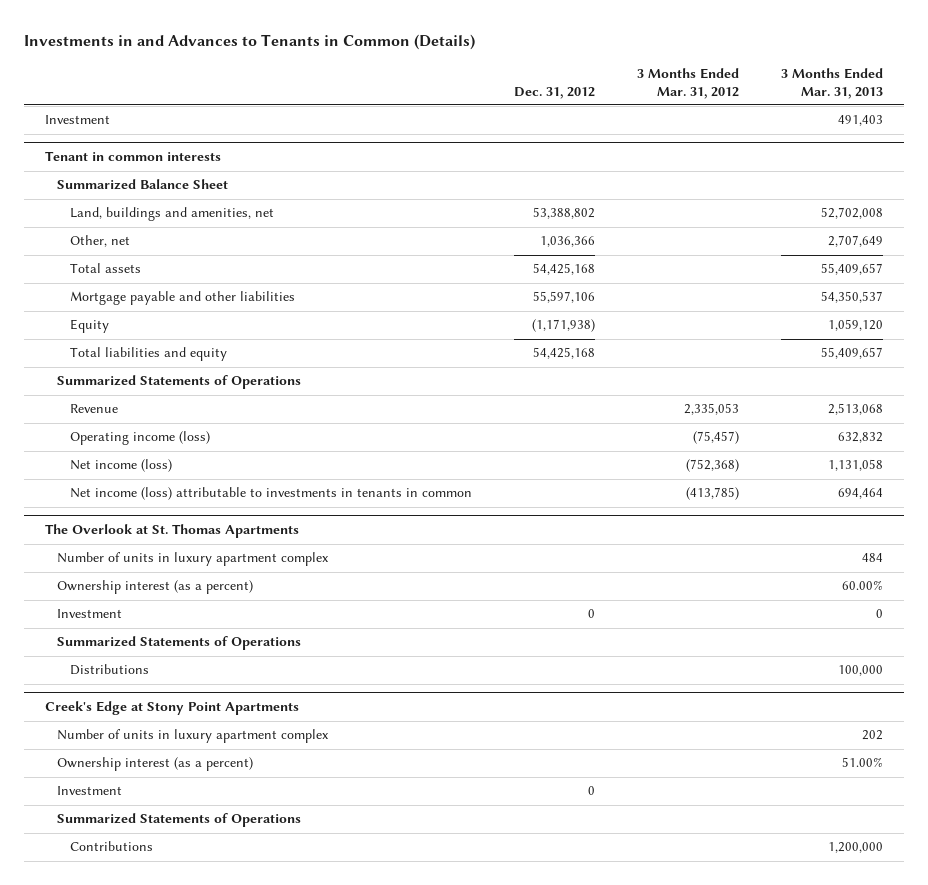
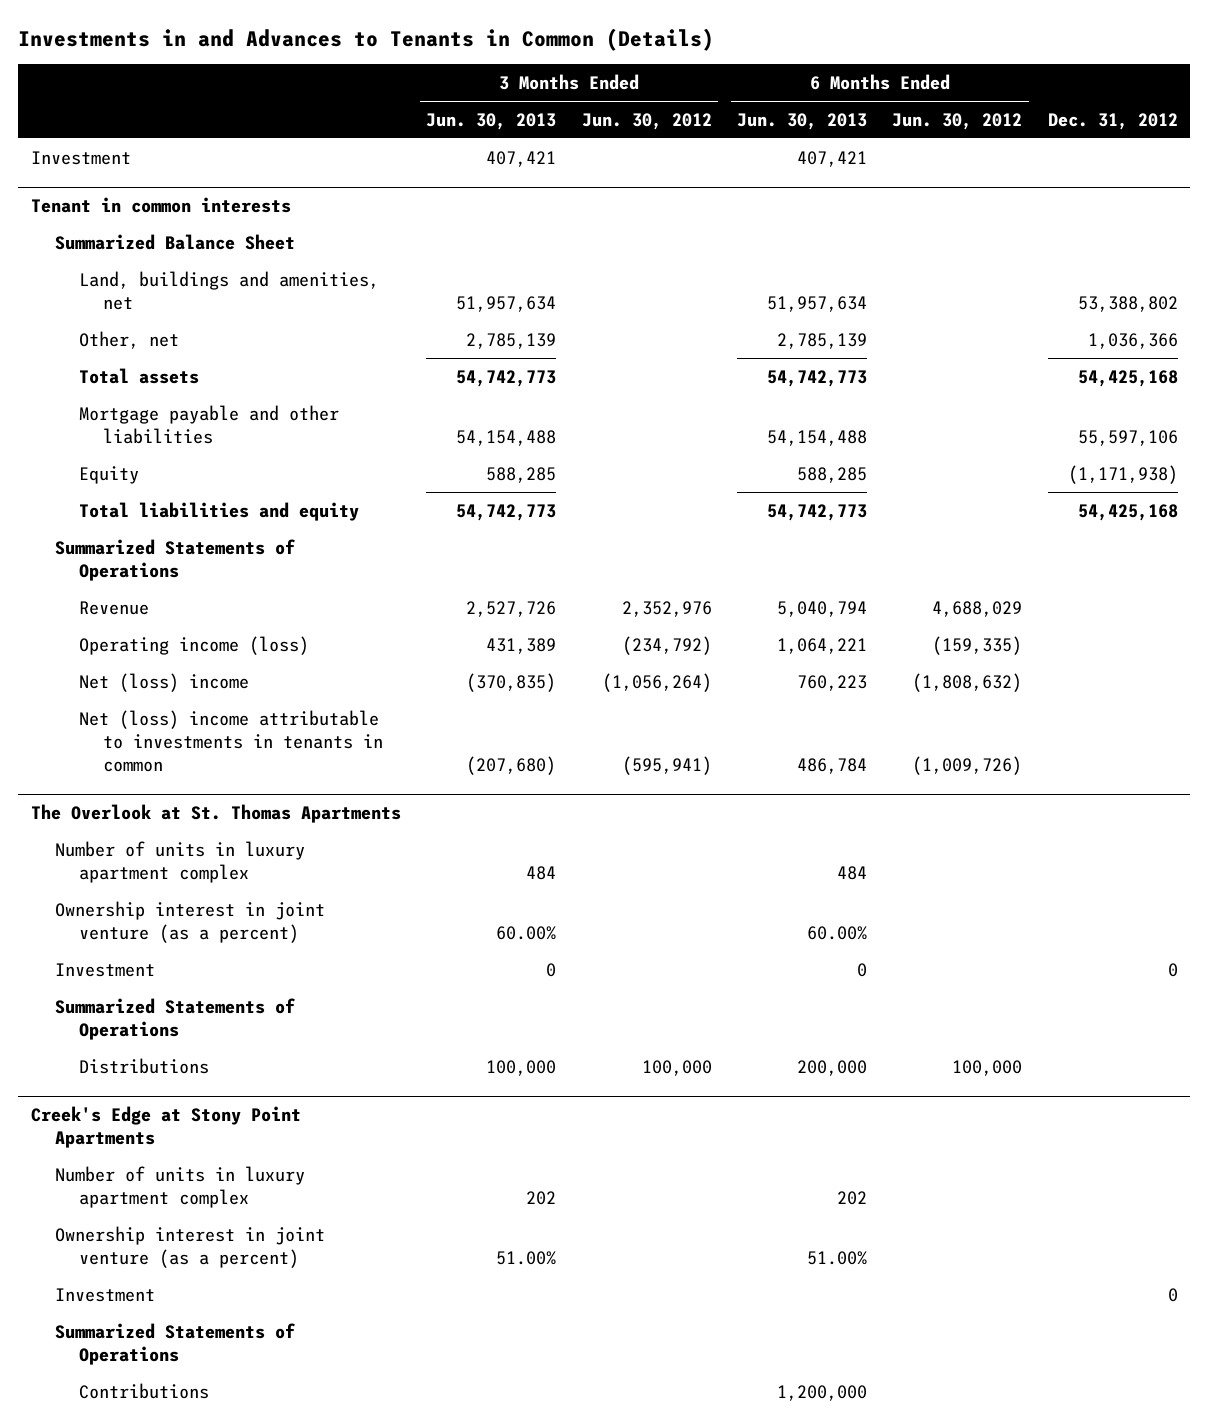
- | Dec. 31, 2012 | 3 Months Ended Mar. 31, 2012 | 3 Months Ended Mar. 31, 2013
+ | 3 Months Ended Jun. 30, 2013 | 3 Months Ended Jun. 30, 2012 | 6 Months Ended Jun. 30, 2013 | 6 Months Ended Jun. 30, 2012 | Dec. 31, 2012
@ Tenant in common interests
- Net income (loss) | | (752,368) | 1,131,058
- Net income (loss) attributable to investments in tenants in common | | (413,785) | 694,464
+ Net (loss) income | (370,835) | (1,056,264) | 760,223 | (1,808,632) |
+ Net (loss) income attributable to investments in tenants in common | (207,680) | (595,941) | 486,784 | (1,009,726) |
@ The Overlook at St. Thomas Apartments
- Ownership interest (as a percent) | | | 60.00%
+ Ownership interest in joint venture (as a percent) | 60.00% | | 60.00% | |
@ Creek's Edge at Stony Point Apartments
- Ownership interest (as a percent) | | | 51.00%
+ Ownership interest in joint venture (as a percent) | 51.00% | | 51.00% | |

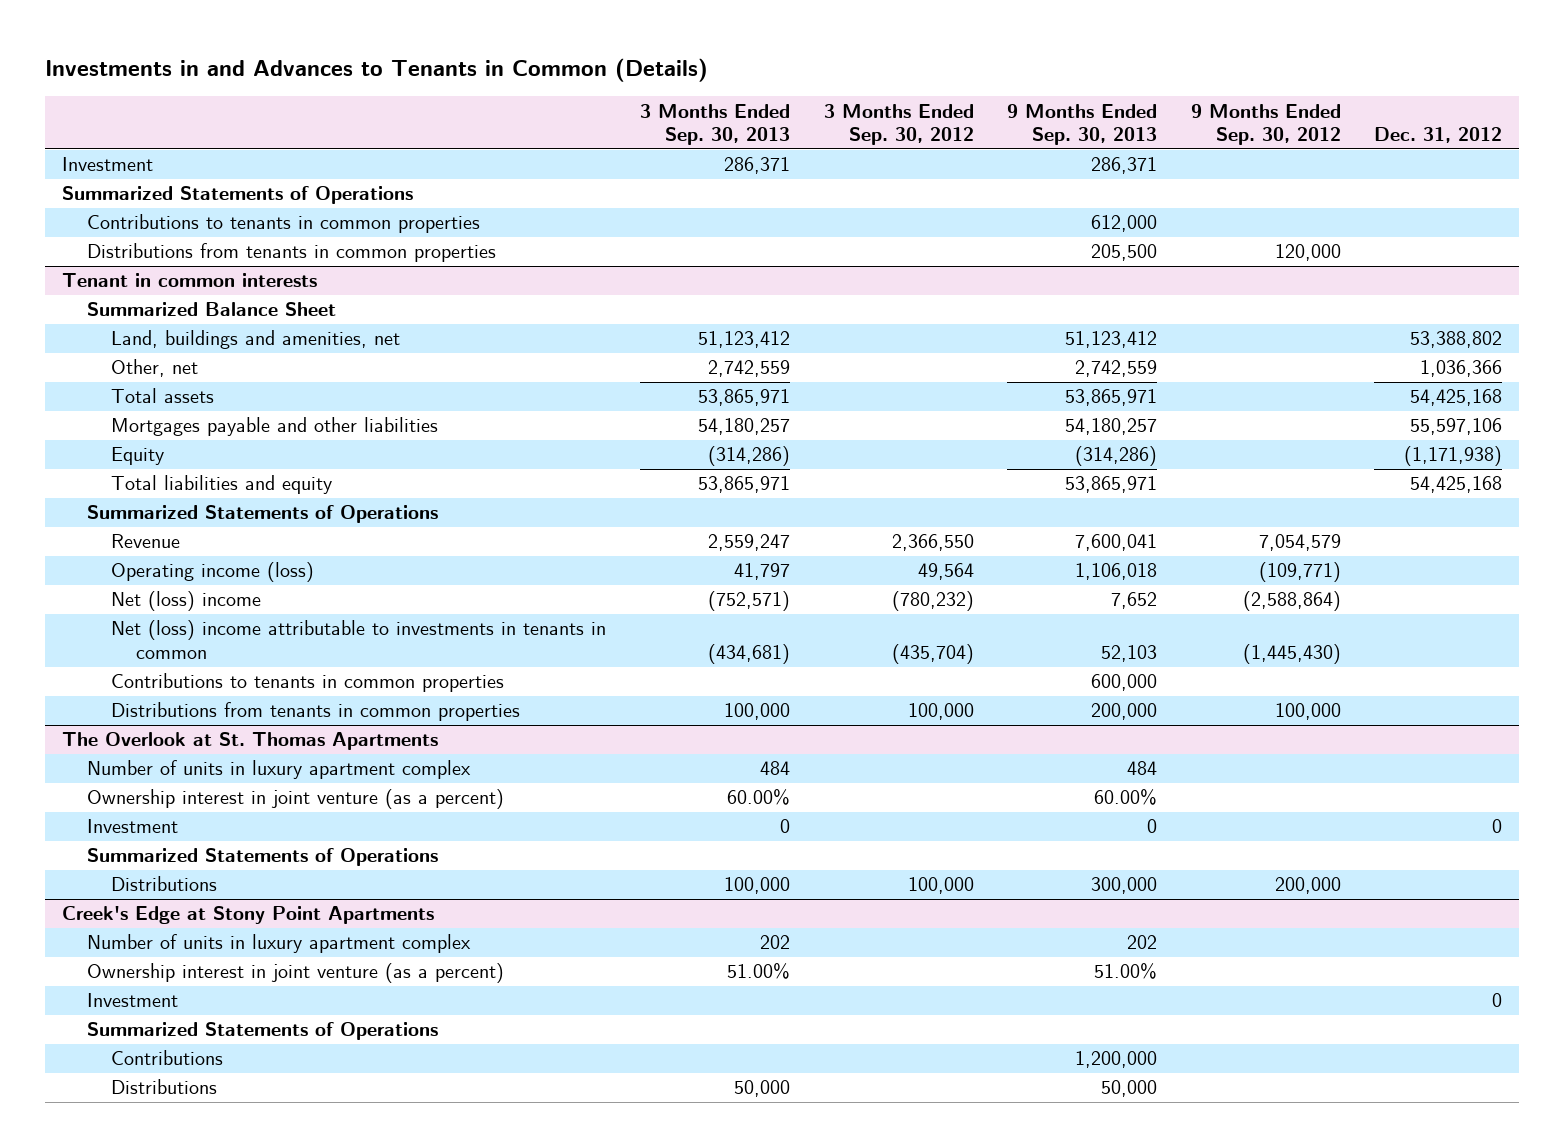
- | 3 Months Ended Jun. 30, 2013 | 3 Months Ended Jun. 30, 2012 | 6 Months Ended Jun. 30, 2013 | 6 Months Ended Jun. 30, 2012 | Dec. 31, 2012
+ | 3 Months Ended Sep. 30, 2013 | 3 Months Ended Sep. 30, 2012 | 9 Months Ended Sep. 30, 2013 | 9 Months Ended Sep. 30, 2012 | Dec. 31, 2012
+ Summarized Statements of Operations
+ Contributions to tenants in common properties | | | 612,000 | |
+ Distributions from tenants in common properties | | | 205,500 | 120,000 |
@ Tenant in common interests
- Mortgage payable and other liabilities | 54,154,488 | | 54,154,488 | | 55,597,106
+ Mortgages payable and other liabilities | 54,180,257 | | 54,180,257 | | 55,597,106
+ Contributions to tenants in common properties | | | 600,000 | |
+ Distributions from tenants in common properties | 100,000 | 100,000 | 200,000 | 100,000 |
@ Creek's Edge at Stony Point Apartments
+ Distributions | 50,000 | | 50,000 | |

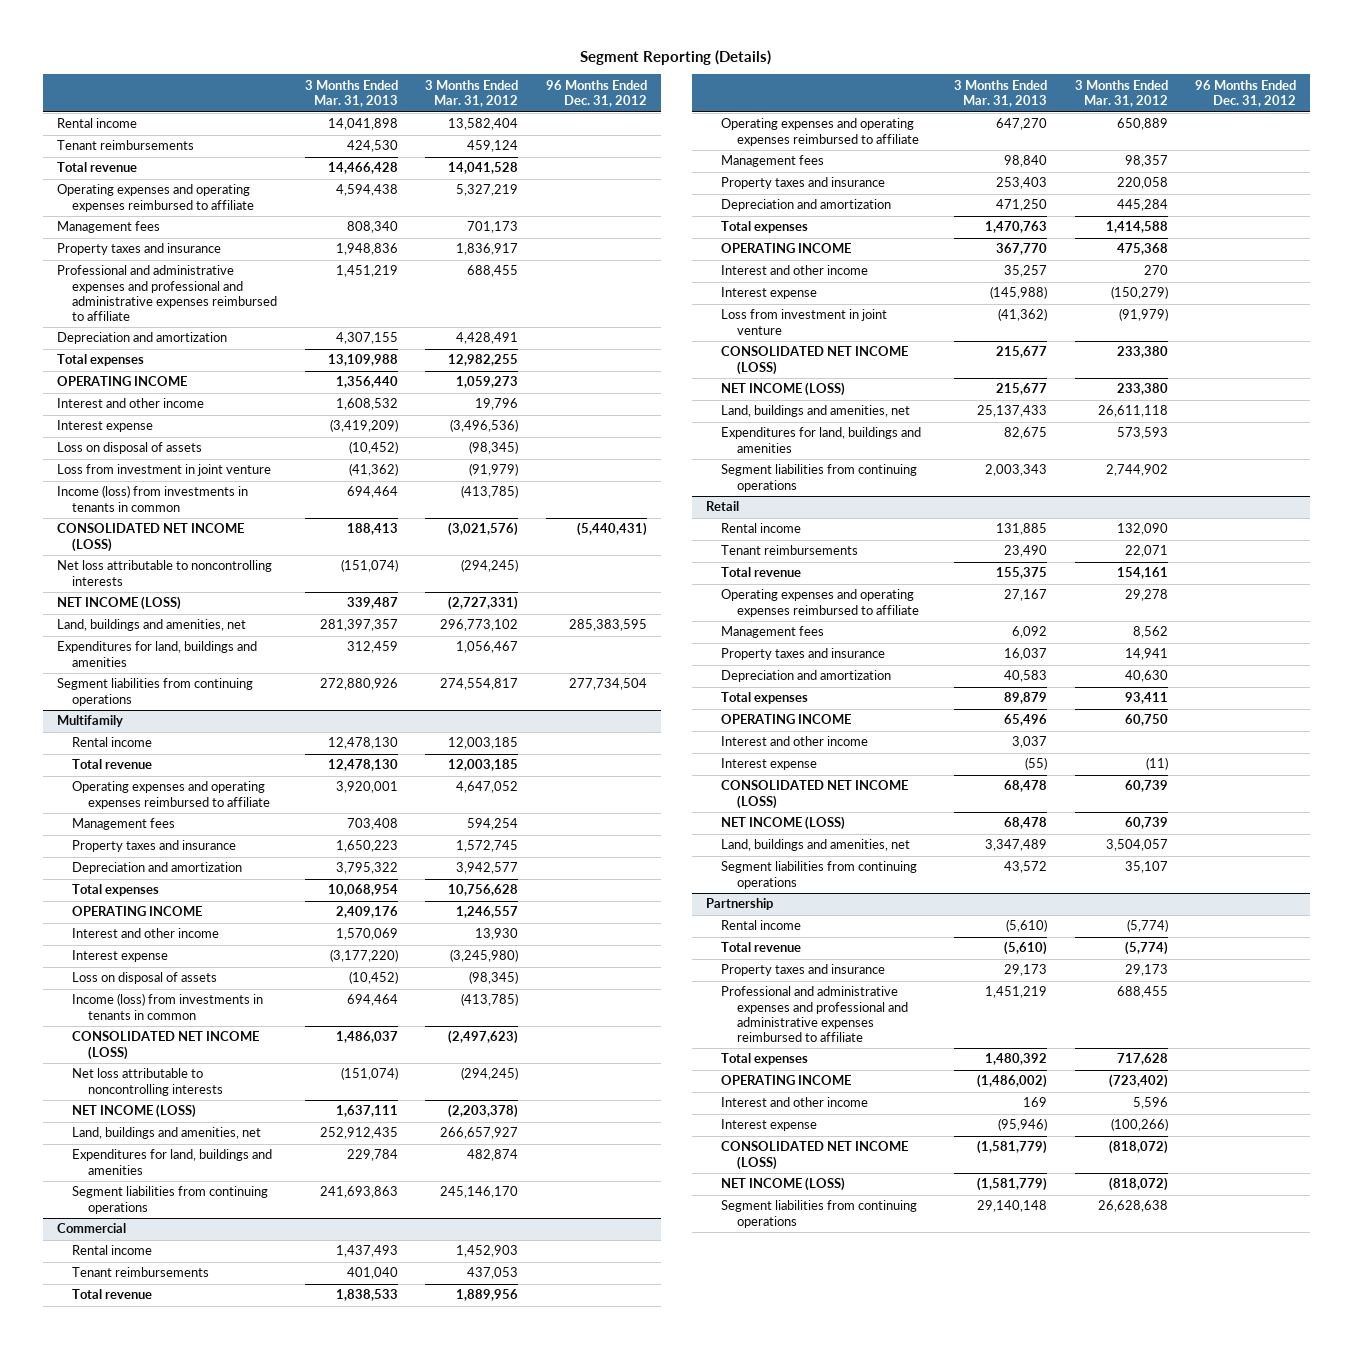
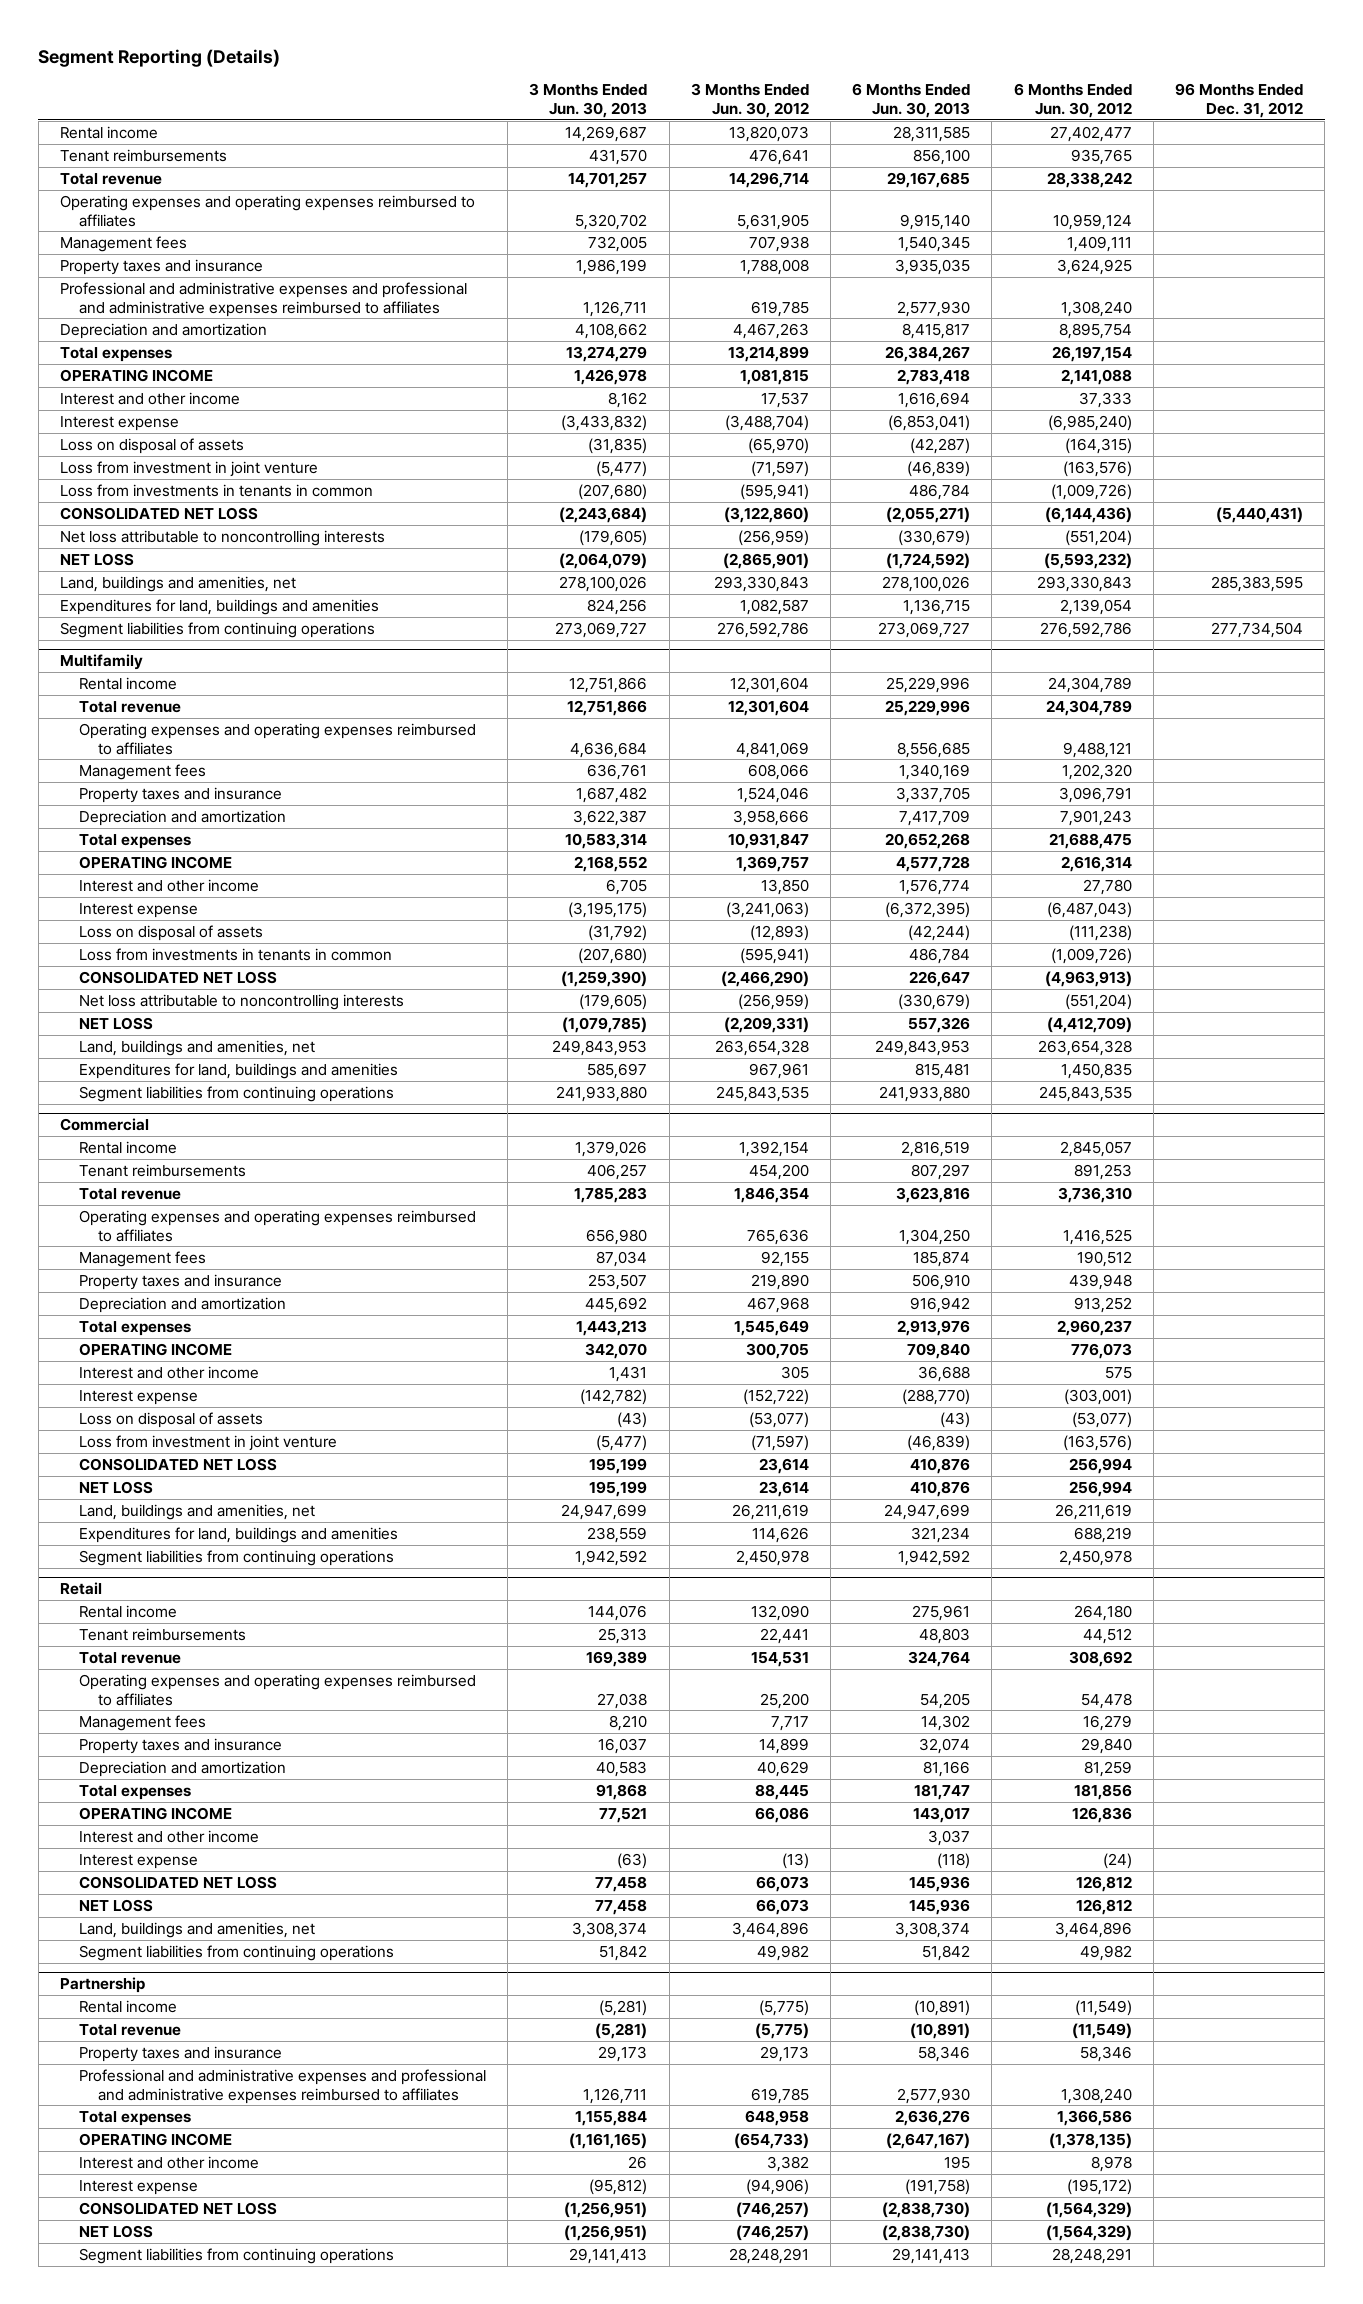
- | 3 Months Ended Mar. 31, 2013 | 3 Months Ended Mar. 31, 2012 | 96 Months Ended Dec. 31, 2012
+ | 3 Months Ended Jun. 30, 2013 | 3 Months Ended Jun. 30, 2012 | 6 Months Ended Jun. 30, 2013 | 6 Months Ended Jun. 30, 2012 | 96 Months Ended Dec. 31, 2012
- Operating expenses and operating expenses reimbursed to affiliate | 4,594,438 | 5,327,219 |
+ Operating expenses and operating expenses reimbursed to affiliates | 5,320,702 | 5,631,905 | 9,915,140 | 10,959,124 |
- Professional and administrative expenses and professional and administrative expenses reimbursed to affiliate | 1,451,219 | 688,455 |
+ Professional and administrative expenses and professional and administrative expenses reimbursed to affiliates | 1,126,711 | 619,785 | 2,577,930 | 1,308,240 |
- Income (loss) from investments in tenants in common | 694,464 | (413,785) |
- CONSOLIDATED NET INCOME (LOSS) | 188,413 | (3,021,576) | (5,440,431)
+ Loss from investments in tenants in common | (207,680) | (595,941) | 486,784 | (1,009,726) |
+ CONSOLIDATED NET LOSS | (2,243,684) | (3,122,860) | (2,055,271) | (6,144,436) | (5,440,431)
- NET INCOME (LOSS) | 339,487 | (2,727,331) |
+ NET LOSS | (2,064,079) | (2,865,901) | (1,724,592) | (5,593,232) |
@ Multifamily
- Operating expenses and operating expenses reimbursed to affiliate | 3,920,001 | 4,647,052 |
+ Operating expenses and operating expenses reimbursed to affiliates | 4,636,684 | 4,841,069 | 8,556,685 | 9,488,121 |
- Income (loss) from investments in tenants in common | 694,464 | (413,785) |
- CONSOLIDATED NET INCOME (LOSS) | 1,486,037 | (2,497,623) |
+ Loss from investments in tenants in common | (207,680) | (595,941) | 486,784 | (1,009,726) |
+ CONSOLIDATED NET LOSS | (1,259,390) | (2,466,290) | 226,647 | (4,963,913) |
- NET INCOME (LOSS) | 1,637,111 | (2,203,378) |
+ NET LOSS | (1,079,785) | (2,209,331) | 557,326 | (4,412,709) |
@ Commercial
- Operating expenses and operating expenses reimbursed to affiliate | 647,270 | 650,889 |
+ Operating expenses and operating expenses reimbursed to affiliates | 656,980 | 765,636 | 1,304,250 | 1,416,525 |
+ Loss on disposal of assets | (43) | (53,077) | (43) | (53,077) |
- CONSOLIDATED NET INCOME (LOSS) | 215,677 | 233,380 |
- NET INCOME (LOSS) | 215,677 | 233,380 |
+ CONSOLIDATED NET LOSS | 195,199 | 23,614 | 410,876 | 256,994 |
+ NET LOSS | 195,199 | 23,614 | 410,876 | 256,994 |
@ Retail
- Operating expenses and operating expenses reimbursed to affiliate | 27,167 | 29,278 |
+ Operating expenses and operating expenses reimbursed to affiliates | 27,038 | 25,200 | 54,205 | 54,478 |
- CONSOLIDATED NET INCOME (LOSS) | 68,478 | 60,739 |
- NET INCOME (LOSS) | 68,478 | 60,739 |
+ CONSOLIDATED NET LOSS | 77,458 | 66,073 | 145,936 | 126,812 |
+ NET LOSS | 77,458 | 66,073 | 145,936 | 126,812 |
@ Partnership
- Professional and administrative expenses and professional and administrative expenses reimbursed to affiliate | 1,451,219 | 688,455 |
+ Professional and administrative expenses and professional and administrative expenses reimbursed to affiliates | 1,126,711 | 619,785 | 2,577,930 | 1,308,240 |
- CONSOLIDATED NET INCOME (LOSS) | (1,581,779) | (818,072) |
- NET INCOME (LOSS) | (1,581,779) | (818,072) |
+ CONSOLIDATED NET LOSS | (1,256,951) | (746,257) | (2,838,730) | (1,564,329) |
+ NET LOSS | (1,256,951) | (746,257) | (2,838,730) | (1,564,329) |

